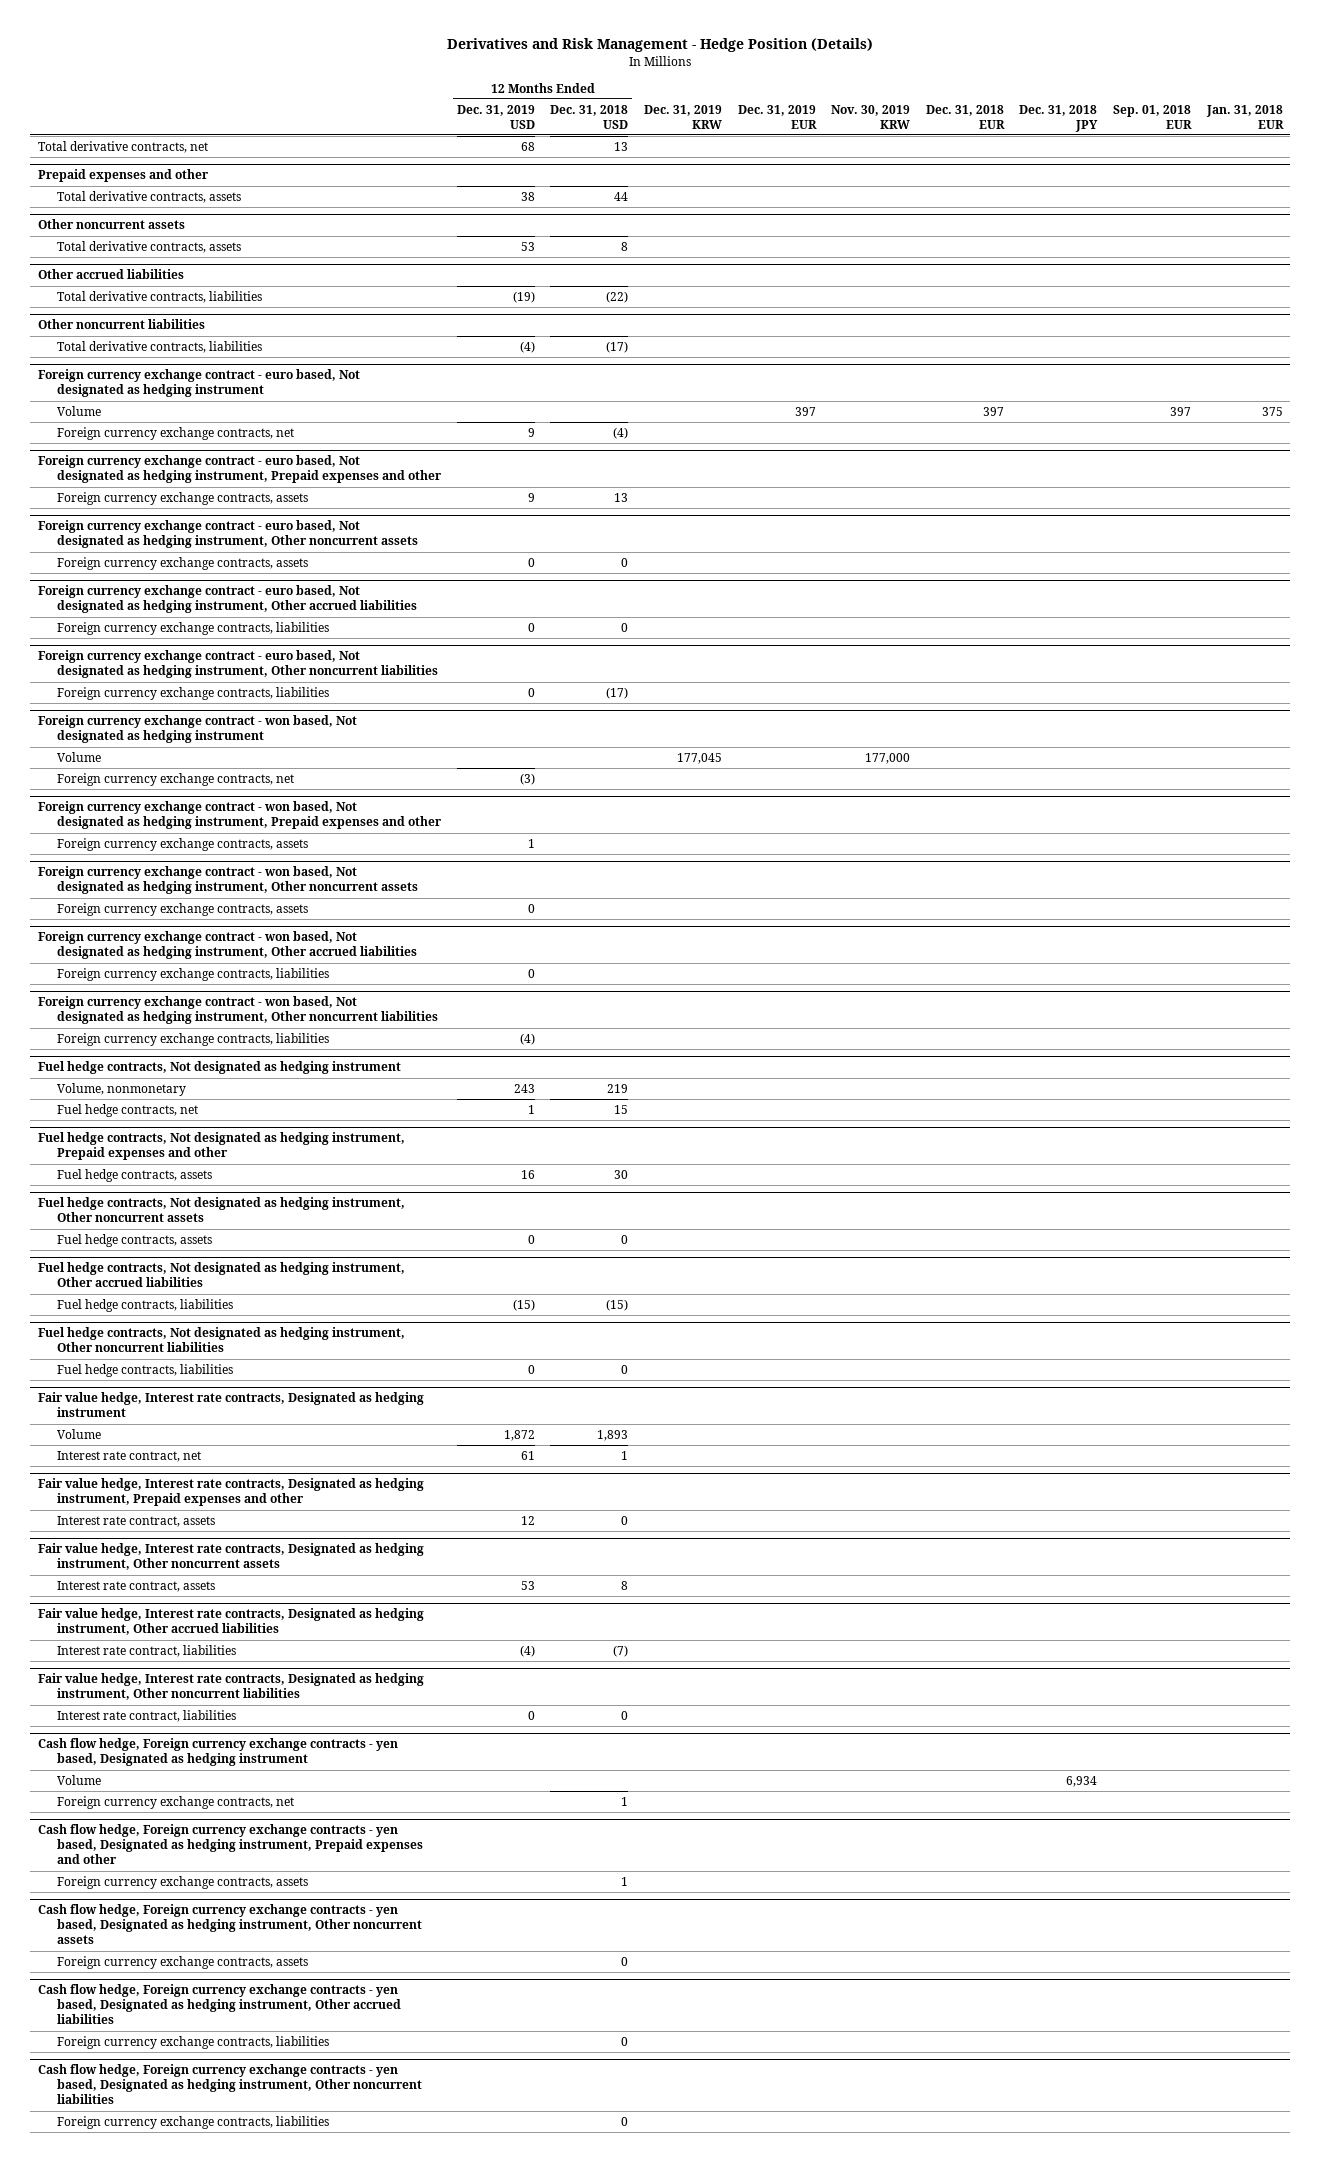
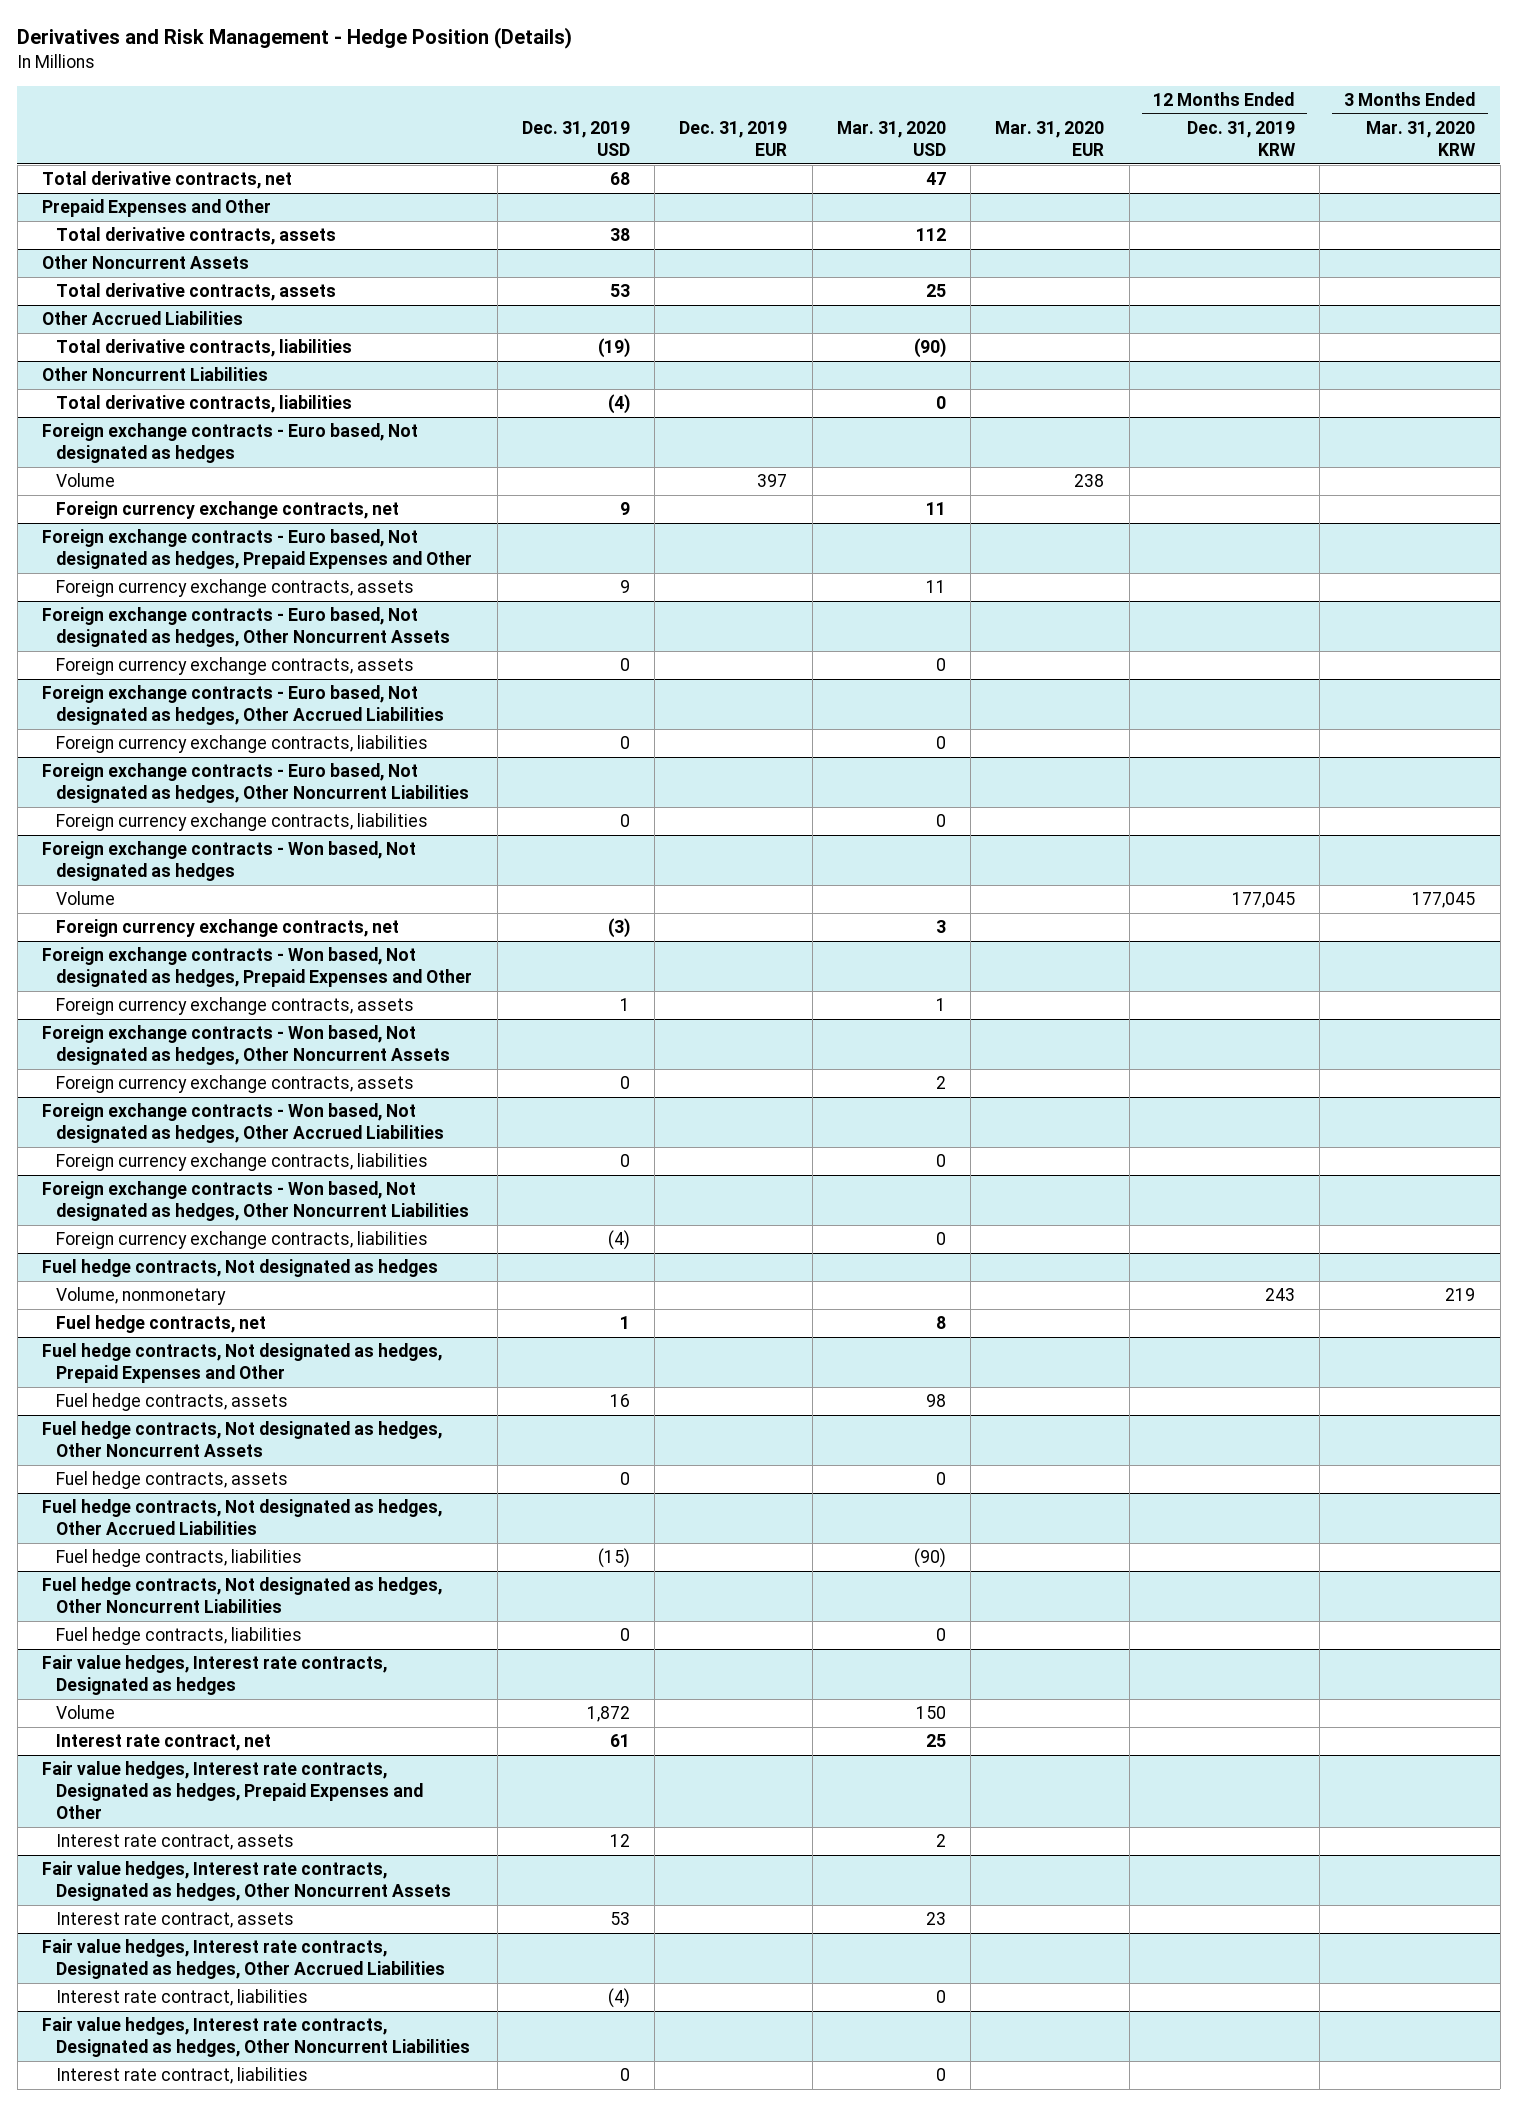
- | 12 Months Ended Dec. 31, 2019 USD | 12 Months Ended Dec. 31, 2018 USD | Dec. 31, 2019 KRW | Dec. 31, 2019 EUR | Nov. 30, 2019 KRW | Dec. 31, 2018 EUR | Dec. 31, 2018 JPY | Sep. 01, 2018 EUR | Jan. 31, 2018 EUR
+ | Dec. 31, 2019 USD | Dec. 31, 2019 EUR | Mar. 31, 2020 USD | Mar. 31, 2020 EUR | 12 Months Ended Dec. 31, 2019 KRW | 3 Months Ended Mar. 31, 2020 KRW
- Prepaid expenses and other
+ Prepaid Expenses and Other
- Other noncurrent assets
+ Other Noncurrent Assets
- Other accrued liabilities
+ Other Accrued Liabilities
- Other noncurrent liabilities
+ Other Noncurrent Liabilities
- Foreign currency exchange contract - euro based, Not designated as hedging instrument
+ Foreign exchange contracts - Euro based, Not designated as hedges
- Foreign currency exchange contract - euro based, Not designated as hedging instrument, Prepaid expenses and other
+ Foreign exchange contracts - Euro based, Not designated as hedges, Prepaid Expenses and Other
- Foreign currency exchange contract - euro based, Not designated as hedging instrument, Other noncurrent assets
+ Foreign exchange contracts - Euro based, Not designated as hedges, Other Noncurrent Assets
- Foreign currency exchange contract - euro based, Not designated as hedging instrument, Other accrued liabilities
+ Foreign exchange contracts - Euro based, Not designated as hedges, Other Accrued Liabilities
- Foreign currency exchange contract - euro based, Not designated as hedging instrument, Other noncurrent liabilities
+ Foreign exchange contracts - Euro based, Not designated as hedges, Other Noncurrent Liabilities
- Foreign currency exchange contract - won based, Not designated as hedging instrument
+ Foreign exchange contracts - Won based, Not designated as hedges
- Foreign currency exchange contract - won based, Not designated as hedging instrument, Prepaid expenses and other
+ Foreign exchange contracts - Won based, Not designated as hedges, Prepaid Expenses and Other
- Foreign currency exchange contract - won based, Not designated as hedging instrument, Other noncurrent assets
+ Foreign exchange contracts - Won based, Not designated as hedges, Other Noncurrent Assets
- Foreign currency exchange contract - won based, Not designated as hedging instrument, Other accrued liabilities
+ Foreign exchange contracts - Won based, Not designated as hedges, Other Accrued Liabilities
- Foreign currency exchange contract - won based, Not designated as hedging instrument, Other noncurrent liabilities
+ Foreign exchange contracts - Won based, Not designated as hedges, Other Noncurrent Liabilities
- Fuel hedge contracts, Not designated as hedging instrument
+ Fuel hedge contracts, Not designated as hedges
- Fuel hedge contracts, Not designated as hedging instrument, Prepaid expenses and other
+ Fuel hedge contracts, Not designated as hedges, Prepaid Expenses and Other
- Fuel hedge contracts, Not designated as hedging instrument, Other noncurrent assets
+ Fuel hedge contracts, Not designated as hedges, Other Noncurrent Assets
- Fuel hedge contracts, Not designated as hedging instrument, Other accrued liabilities
+ Fuel hedge contracts, Not designated as hedges, Other Accrued Liabilities
- Fuel hedge contracts, Not designated as hedging instrument, Other noncurrent liabilities
+ Fuel hedge contracts, Not designated as hedges, Other Noncurrent Liabilities
- Fair value hedge, Interest rate contracts, Designated as hedging instrument
+ Fair value hedges, Interest rate contracts, Designated as hedges
- Fair value hedge, Interest rate contracts, Designated as hedging instrument, Prepaid expenses and other
+ Fair value hedges, Interest rate contracts, Designated as hedges, Prepaid Expenses and Other
- Fair value hedge, Interest rate contracts, Designated as hedging instrument, Other noncurrent assets
+ Fair value hedges, Interest rate contracts, Designated as hedges, Other Noncurrent Assets
- Fair value hedge, Interest rate contracts, Designated as hedging instrument, Other accrued liabilities
+ Fair value hedges, Interest rate contracts, Designated as hedges, Other Accrued Liabilities
- Fair value hedge, Interest rate contracts, Designated as hedging instrument, Other noncurrent liabilities
+ Fair value hedges, Interest rate contracts, Designated as hedges, Other Noncurrent Liabilities
- Cash flow hedge, Foreign currency exchange contracts - yen based, Designated as hedging instrument
- Volume | | | | | | | 6,934 | |
- Foreign currency exchange contracts, net | | 1 | | | | | | |
- Cash flow hedge, Foreign currency exchange contracts - yen based, Designated as hedging instrument, Prepaid expenses and other
- Foreign currency exchange contracts, assets | | 1 | | | | | | |
- Cash flow hedge, Foreign currency exchange contracts - yen based, Designated as hedging instrument, Other noncurrent assets
- Foreign currency exchange contracts, assets | | 0 | | | | | | |
- Cash flow hedge, Foreign currency exchange contracts - yen based, Designated as hedging instrument, Other accrued liabilities
- Foreign currency exchange contracts, liabilities | | 0 | | | | | | |
- Cash flow hedge, Foreign currency exchange contracts - yen based, Designated as hedging instrument, Other noncurrent liabilities
- Foreign currency exchange contracts, liabilities | | 0 | | | | | | |

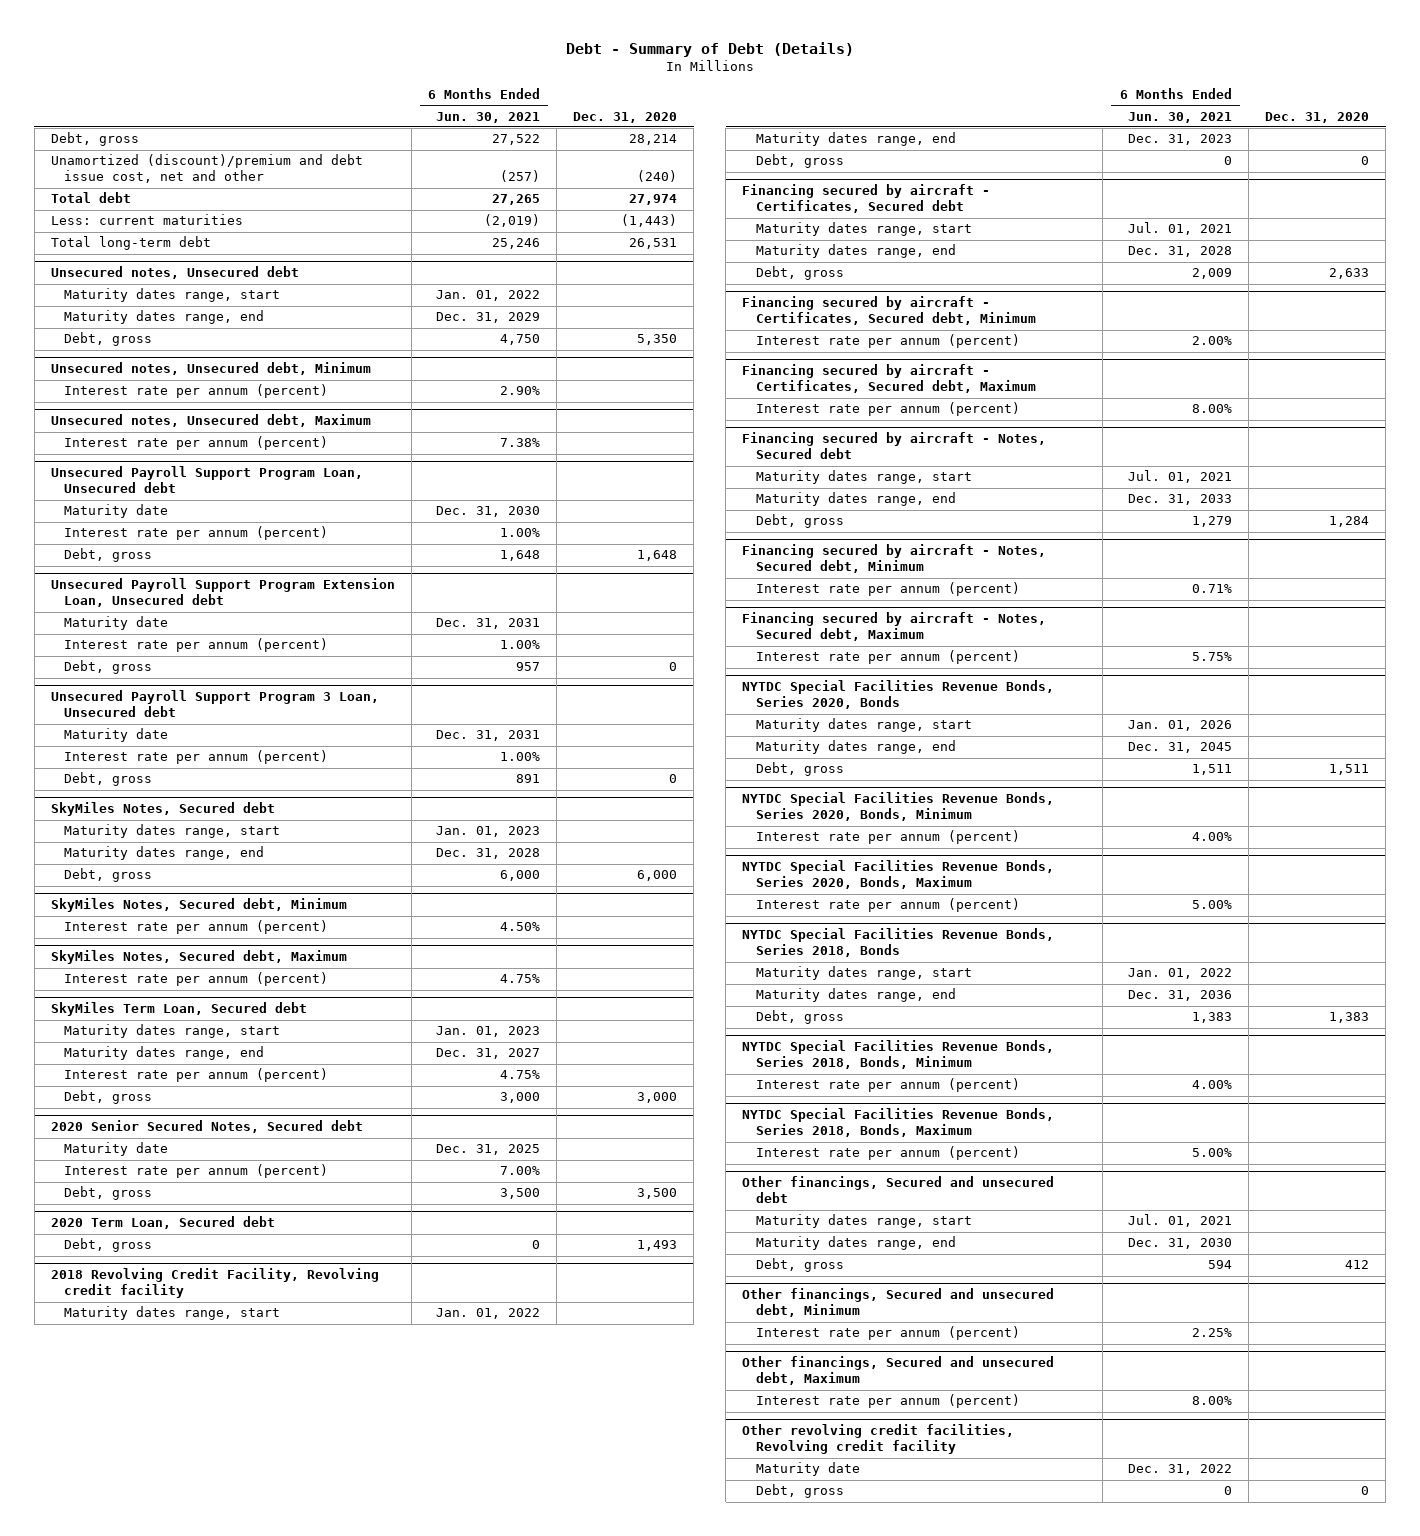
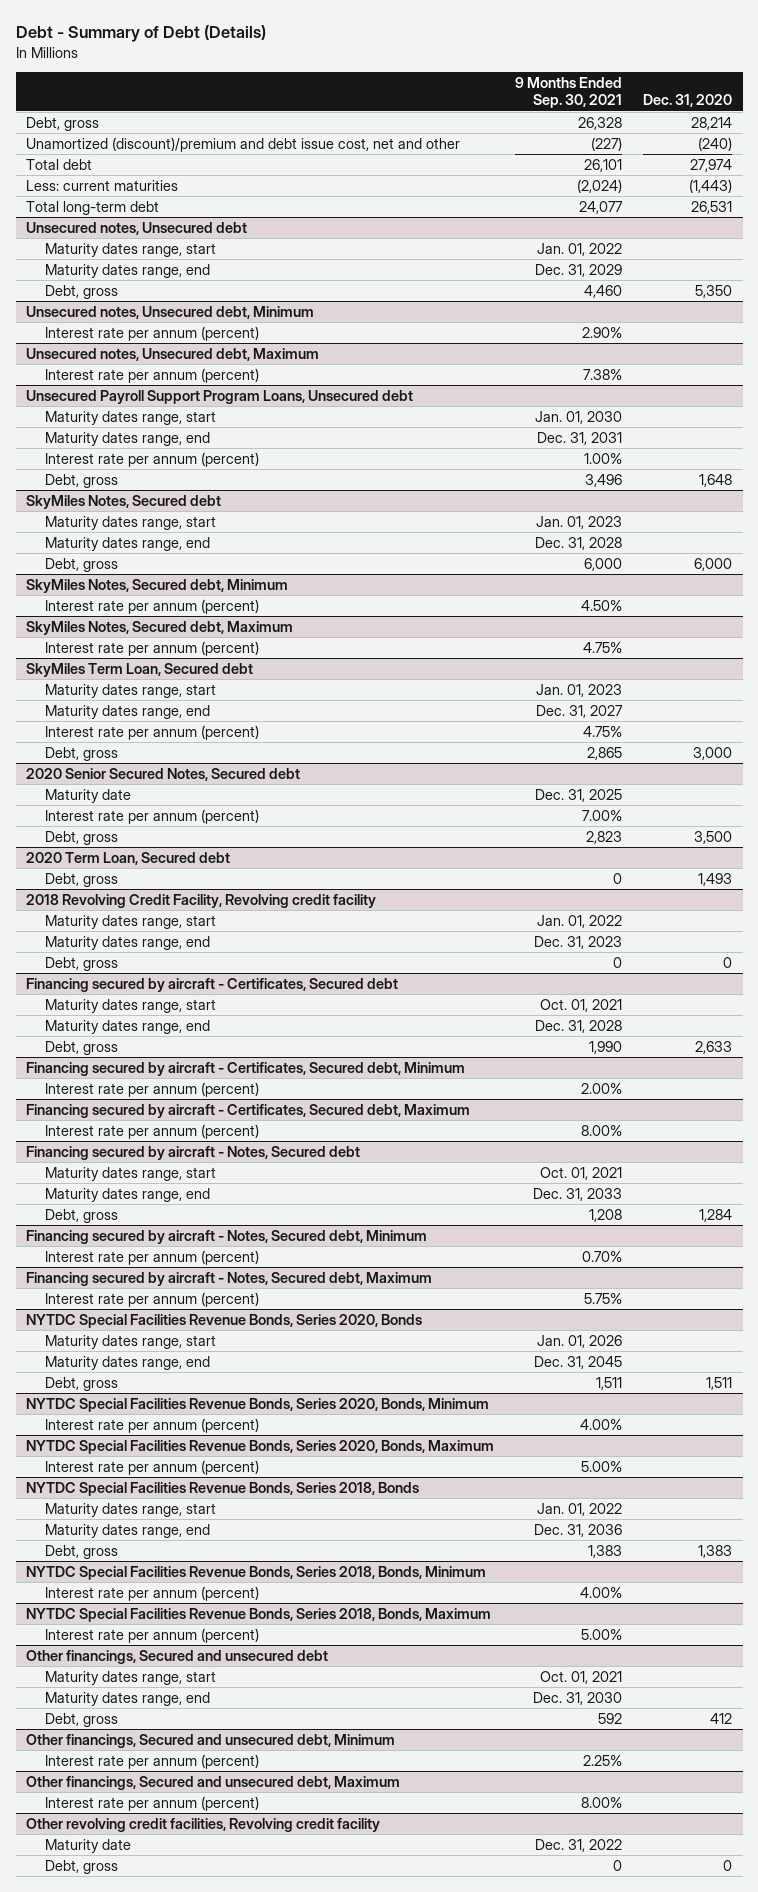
- | 6 Months Ended Jun. 30, 2021 | Dec. 31, 2020
+ | 9 Months Ended Sep. 30, 2021 | Dec. 31, 2020
- Unsecured Payroll Support Program Loan, Unsecured debt
- Maturity date | Dec. 31, 2030 |
+ Unsecured Payroll Support Program Loans, Unsecured debt
+ Maturity dates range, start | Jan. 01, 2030 |
+ Maturity dates range, end | Dec. 31, 2031 |
- Unsecured Payroll Support Program Extension Loan, Unsecured debt
- Maturity date | Dec. 31, 2031 |
- Interest rate per annum (percent) | 1.00% |
- Debt, gross | 957 | 0
- Unsecured Payroll Support Program 3 Loan, Unsecured debt
- Maturity date | Dec. 31, 2031 |
- Interest rate per annum (percent) | 1.00% |
- Debt, gross | 891 | 0

